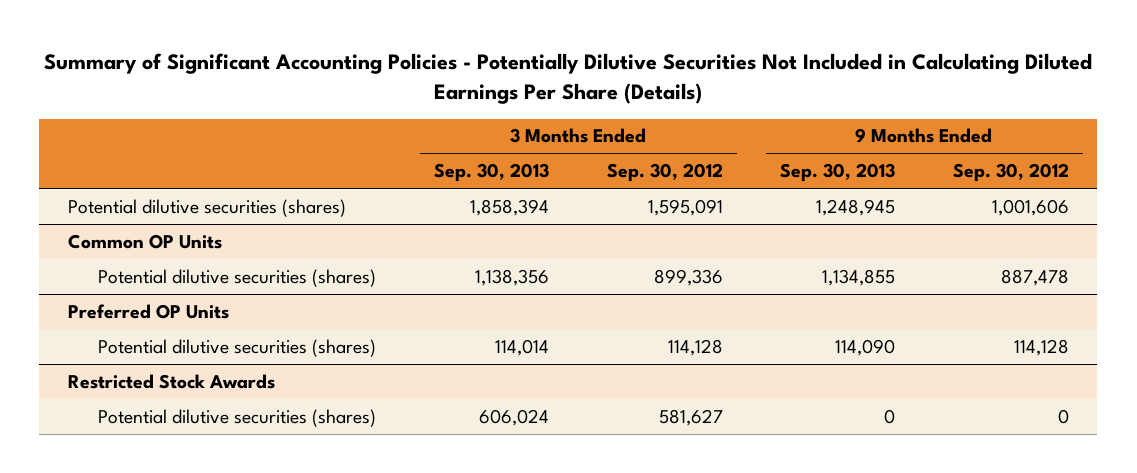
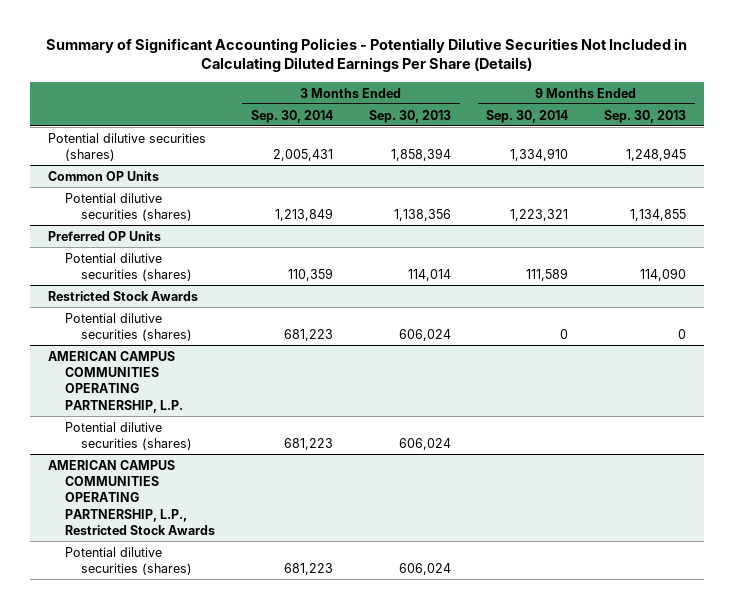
- | 3 Months Ended Sep. 30, 2013 | 3 Months Ended Sep. 30, 2012 | 9 Months Ended Sep. 30, 2013 | 9 Months Ended Sep. 30, 2012
+ | 3 Months Ended Sep. 30, 2014 | 3 Months Ended Sep. 30, 2013 | 9 Months Ended Sep. 30, 2014 | 9 Months Ended Sep. 30, 2013
+ AMERICAN CAMPUS COMMUNITIES OPERATING PARTNERSHIP, L.P.
+ Potential dilutive securities (shares) | 681,223 | 606,024 | |
+ AMERICAN CAMPUS COMMUNITIES OPERATING PARTNERSHIP, L.P., Restricted Stock Awards
+ Potential dilutive securities (shares) | 681,223 | 606,024 | |

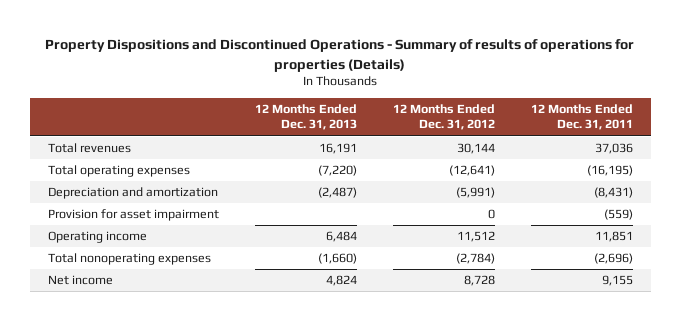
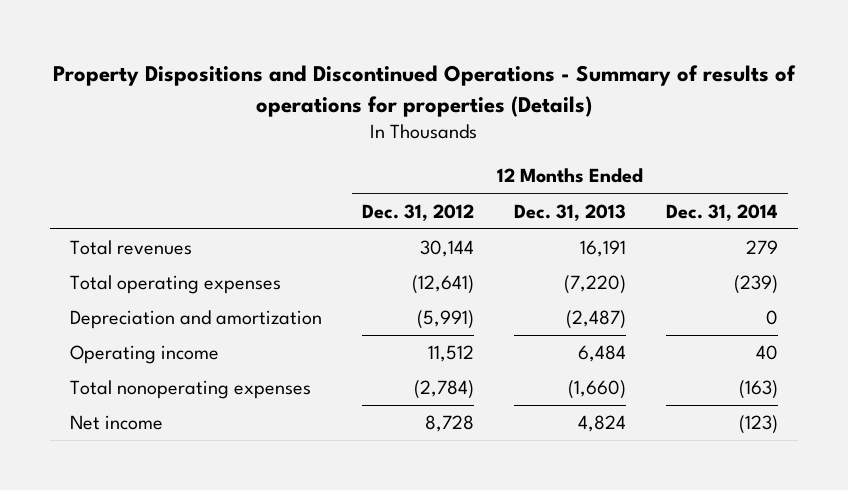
- | 12 Months Ended Dec. 31, 2013 | 12 Months Ended Dec. 31, 2012 | 12 Months Ended Dec. 31, 2011
+ | 12 Months Ended Dec. 31, 2012 | 12 Months Ended Dec. 31, 2013 | 12 Months Ended Dec. 31, 2014
- Provision for asset impairment | | 0 | (559)

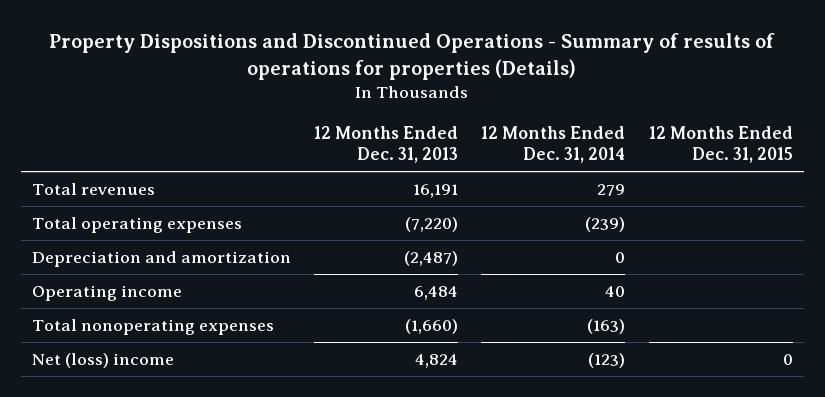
- | 12 Months Ended Dec. 31, 2012 | 12 Months Ended Dec. 31, 2013 | 12 Months Ended Dec. 31, 2014
+ | 12 Months Ended Dec. 31, 2013 | 12 Months Ended Dec. 31, 2014 | 12 Months Ended Dec. 31, 2015
- Net income | 8,728 | 4,824 | (123)
+ Net (loss) income | 4,824 | (123) | 0

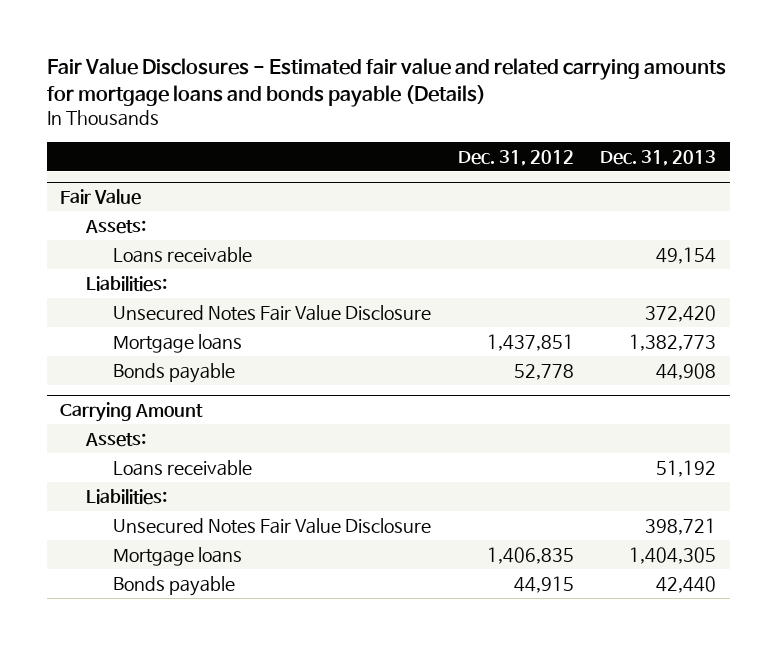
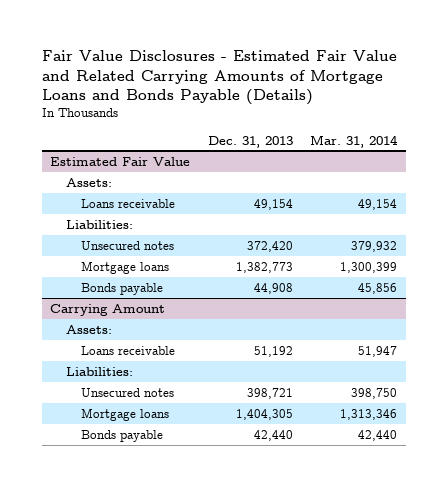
- Fair Value Disclosures - Estimated fair value and related carrying amounts for mortgage loans and bonds payable (Details)
+ Fair Value Disclosures - Estimated Fair Value and Related Carrying Amounts of Mortgage Loans and Bonds Payable (Details)
- | Dec. 31, 2012 | Dec. 31, 2013
+ | Dec. 31, 2013 | Mar. 31, 2014
- Fair Value
+ Estimated Fair Value
- Unsecured Notes Fair Value Disclosure | | 372,420
+ Unsecured notes | 372,420 | 379,932
@ Carrying Amount
- Unsecured Notes Fair Value Disclosure | | 398,721
+ Unsecured notes | 398,721 | 398,750

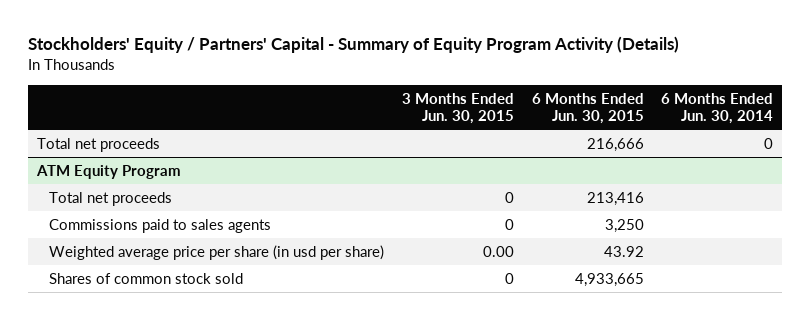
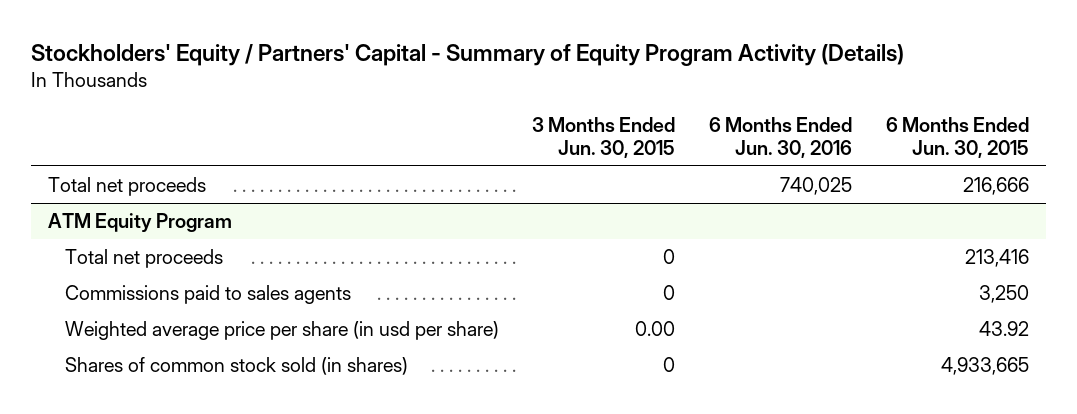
- | 3 Months Ended Jun. 30, 2015 | 6 Months Ended Jun. 30, 2015 | 6 Months Ended Jun. 30, 2014
+ | 3 Months Ended Jun. 30, 2015 | 6 Months Ended Jun. 30, 2016 | 6 Months Ended Jun. 30, 2015
@ ATM Equity Program
- Shares of common stock sold | 0 | 4,933,665 |
+ Shares of common stock sold (in shares) | 0 | | 4,933,665

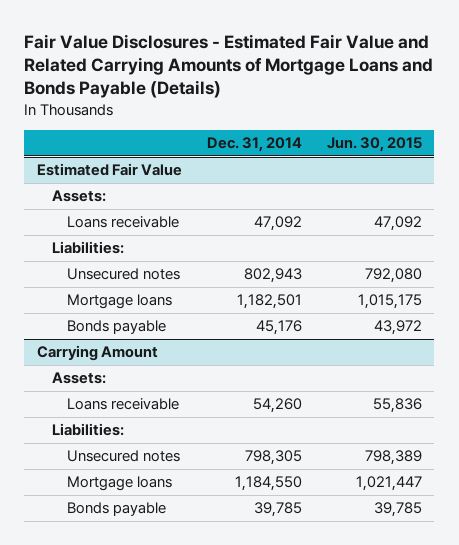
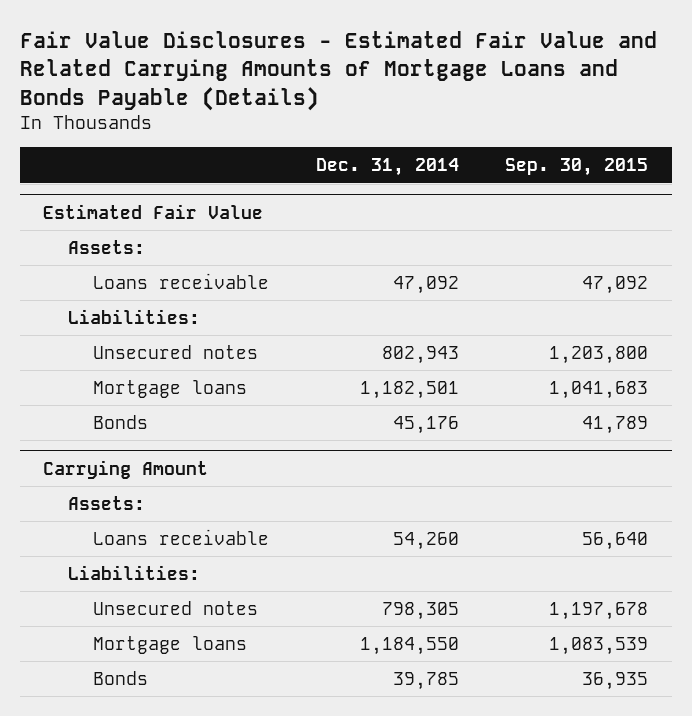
- | Dec. 31, 2014 | Jun. 30, 2015
+ | Dec. 31, 2014 | Sep. 30, 2015
@ Estimated Fair Value
- Bonds payable | 45,176 | 43,972
+ Bonds | 45,176 | 41,789
@ Carrying Amount
- Bonds payable | 39,785 | 39,785
+ Bonds | 39,785 | 36,935

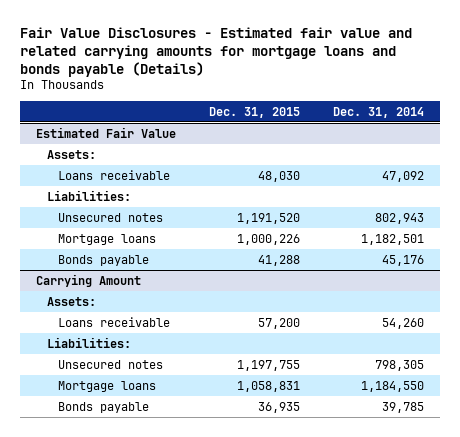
- Fair Value Disclosures - Estimated Fair Value and Related Carrying Amounts of Mortgage Loans and Bonds Payable (Details)
+ Fair Value Disclosures - Estimated fair value and related carrying amounts for mortgage loans and bonds payable (Details)
- | Dec. 31, 2014 | Sep. 30, 2015
+ | Dec. 31, 2015 | Dec. 31, 2014
@ Estimated Fair Value
- Bonds | 45,176 | 41,789
+ Bonds payable | 41,288 | 45,176
@ Carrying Amount
- Bonds | 39,785 | 36,935
+ Bonds payable | 36,935 | 39,785

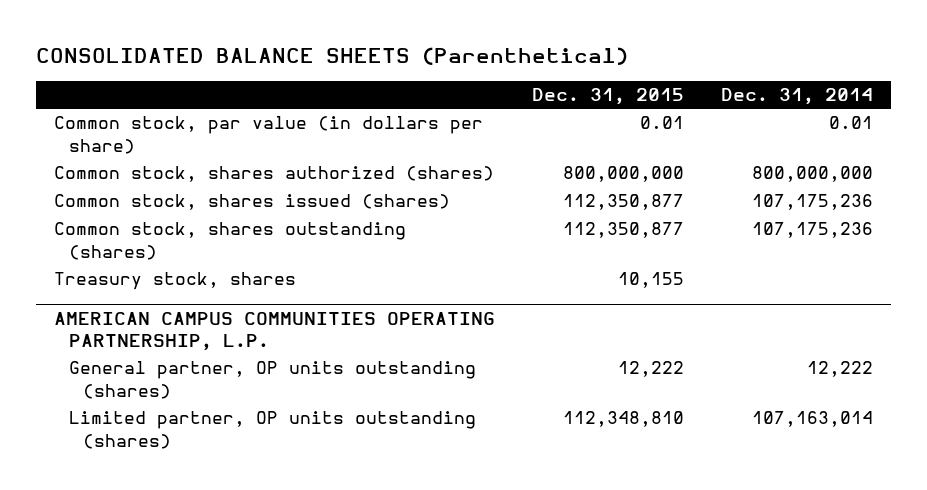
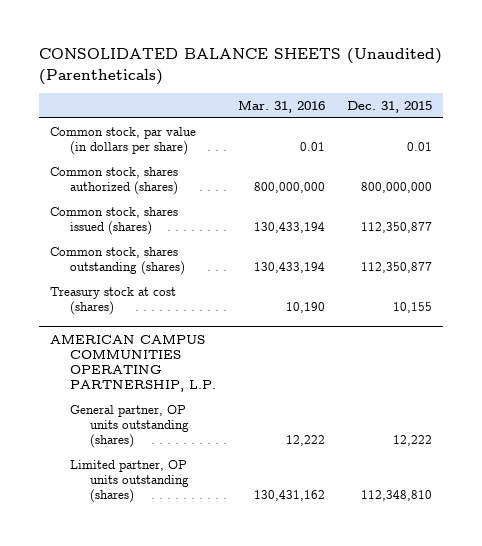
- CONSOLIDATED BALANCE SHEETS (Parenthetical)
+ CONSOLIDATED BALANCE SHEETS (Unaudited) (Parentheticals)
- | Dec. 31, 2015 | Dec. 31, 2014
+ | Mar. 31, 2016 | Dec. 31, 2015
- Treasury stock, shares | 10,155 |
+ Treasury stock at cost (shares) | 10,190 | 10,155

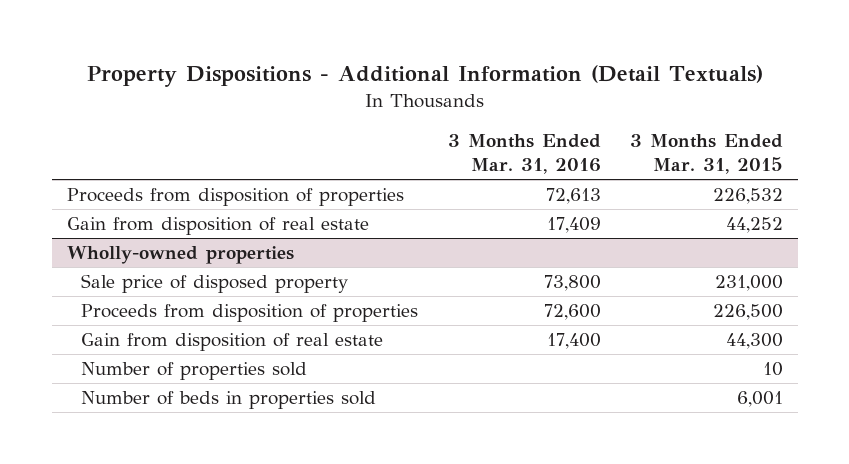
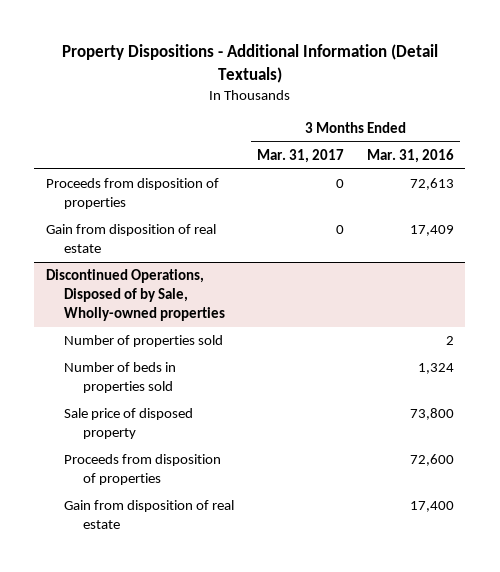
- | 3 Months Ended Mar. 31, 2016 | 3 Months Ended Mar. 31, 2015
+ | 3 Months Ended Mar. 31, 2017 | 3 Months Ended Mar. 31, 2016
- Wholly-owned properties
+ Discontinued Operations, Disposed of by Sale, Wholly-owned properties
+ Number of properties sold | | 2
+ Number of beds in properties sold | | 1,324
- Number of properties sold | | 10
- Number of beds in properties sold | | 6,001

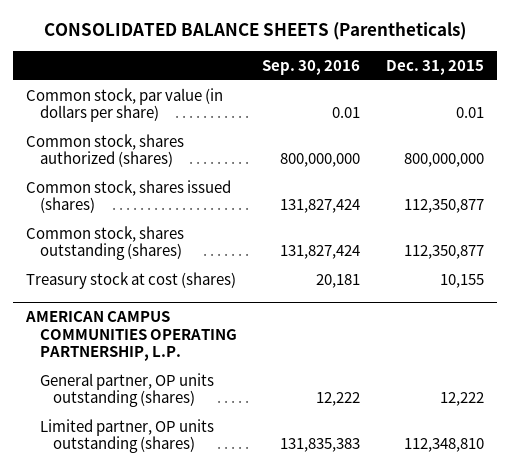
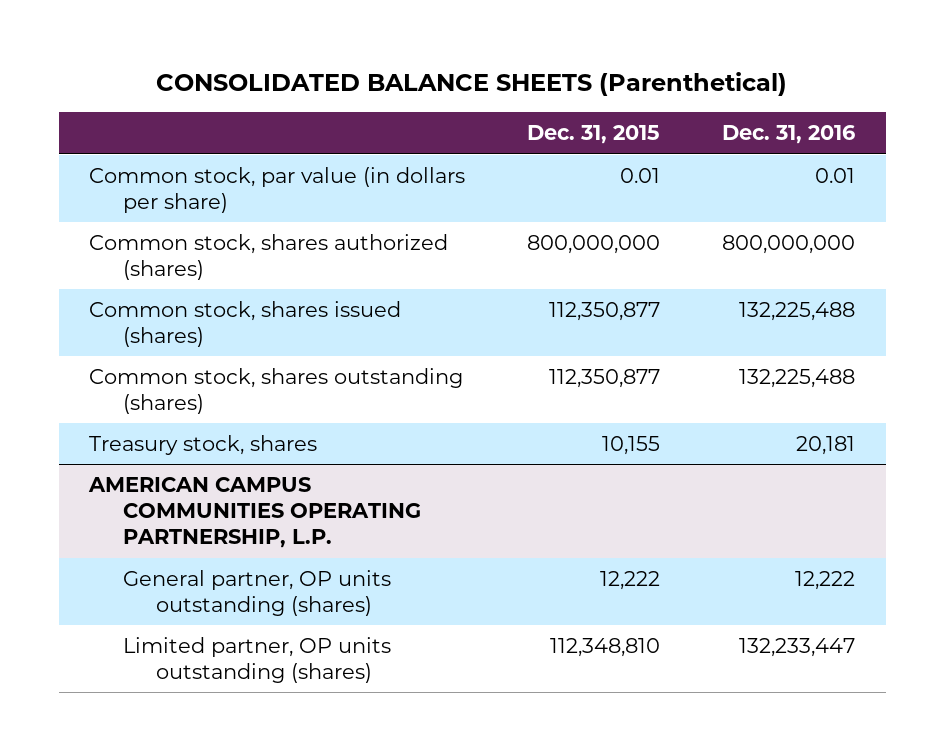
- CONSOLIDATED BALANCE SHEETS (Parentheticals)
+ CONSOLIDATED BALANCE SHEETS (Parenthetical)
- | Sep. 30, 2016 | Dec. 31, 2015
+ | Dec. 31, 2015 | Dec. 31, 2016
- Treasury stock at cost (shares) | 20,181 | 10,155
+ Treasury stock, shares | 10,155 | 20,181

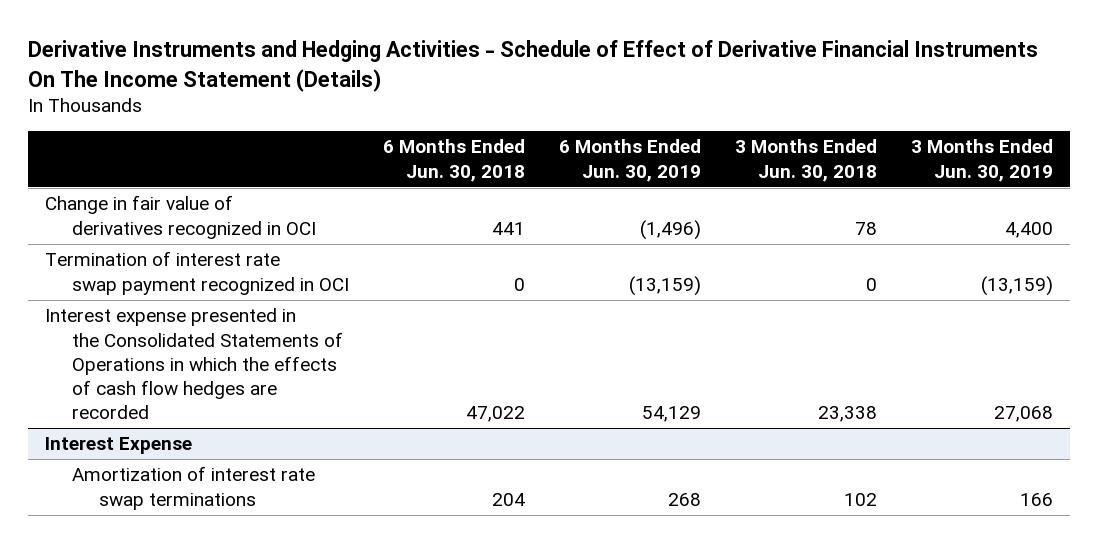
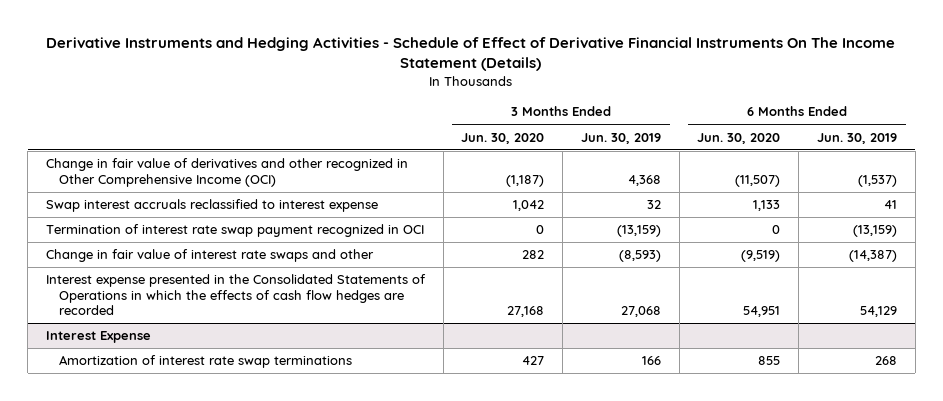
- | 6 Months Ended Jun. 30, 2018 | 6 Months Ended Jun. 30, 2019 | 3 Months Ended Jun. 30, 2018 | 3 Months Ended Jun. 30, 2019
+ | 3 Months Ended Jun. 30, 2020 | 3 Months Ended Jun. 30, 2019 | 6 Months Ended Jun. 30, 2020 | 6 Months Ended Jun. 30, 2019
- Change in fair value of derivatives recognized in OCI | 441 | (1,496) | 78 | 4,400
+ Change in fair value of derivatives and other recognized in Other Comprehensive Income (OCI) | (1,187) | 4,368 | (11,507) | (1,537)
+ Swap interest accruals reclassified to interest expense | 1,042 | 32 | 1,133 | 41
+ Change in fair value of interest rate swaps and other | 282 | (8,593) | (9,519) | (14,387)

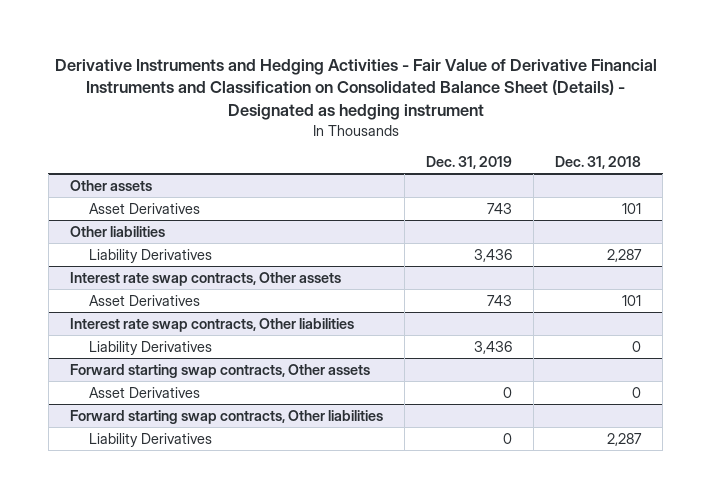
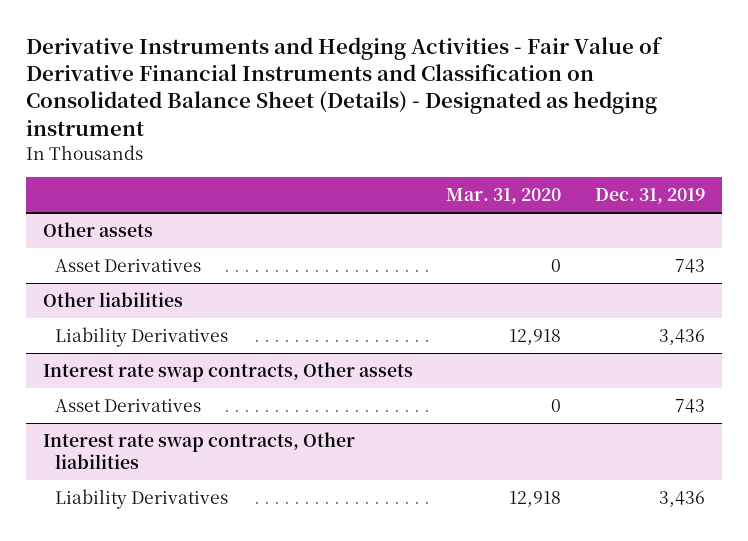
- | Dec. 31, 2019 | Dec. 31, 2018
+ | Mar. 31, 2020 | Dec. 31, 2019
- Forward starting swap contracts, Other assets
- Asset Derivatives | 0 | 0
- Forward starting swap contracts, Other liabilities
- Liability Derivatives | 0 | 2,287

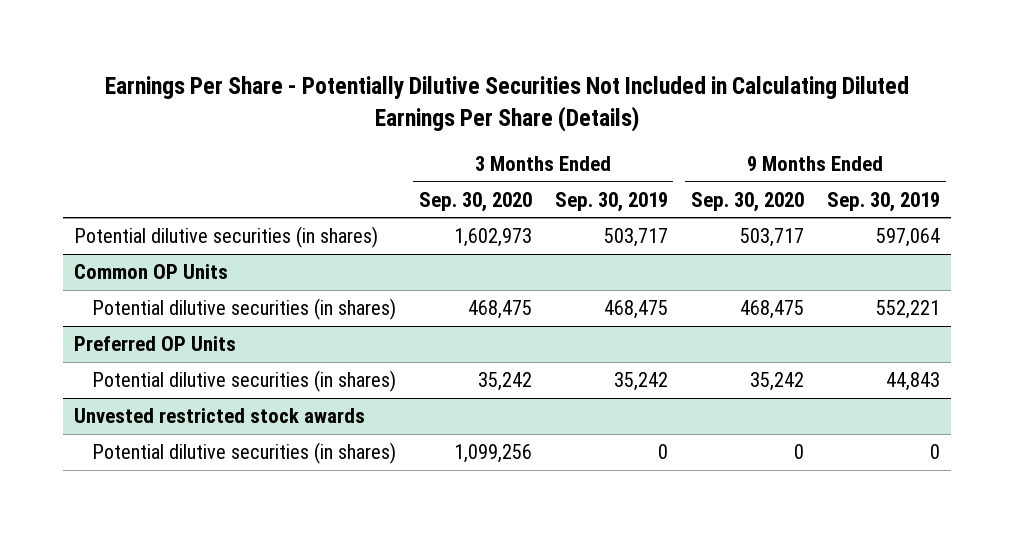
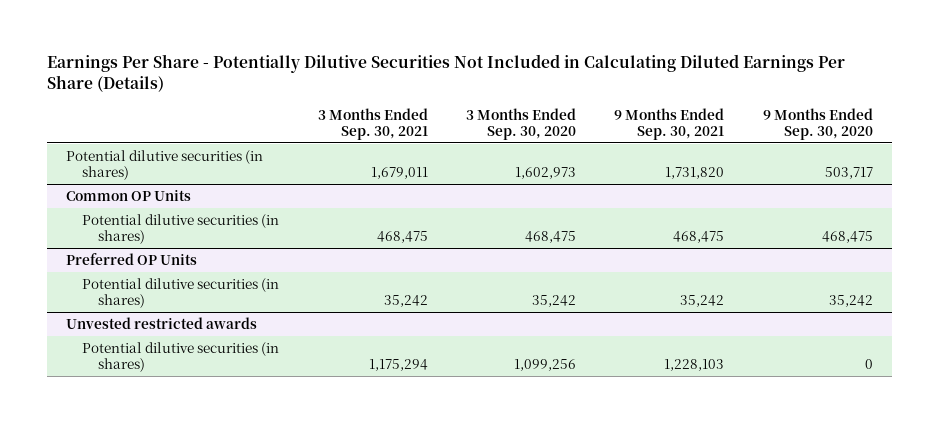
- | 3 Months Ended Sep. 30, 2020 | 3 Months Ended Sep. 30, 2019 | 9 Months Ended Sep. 30, 2020 | 9 Months Ended Sep. 30, 2019
+ | 3 Months Ended Sep. 30, 2021 | 3 Months Ended Sep. 30, 2020 | 9 Months Ended Sep. 30, 2021 | 9 Months Ended Sep. 30, 2020
- Unvested restricted stock awards
+ Unvested restricted awards

